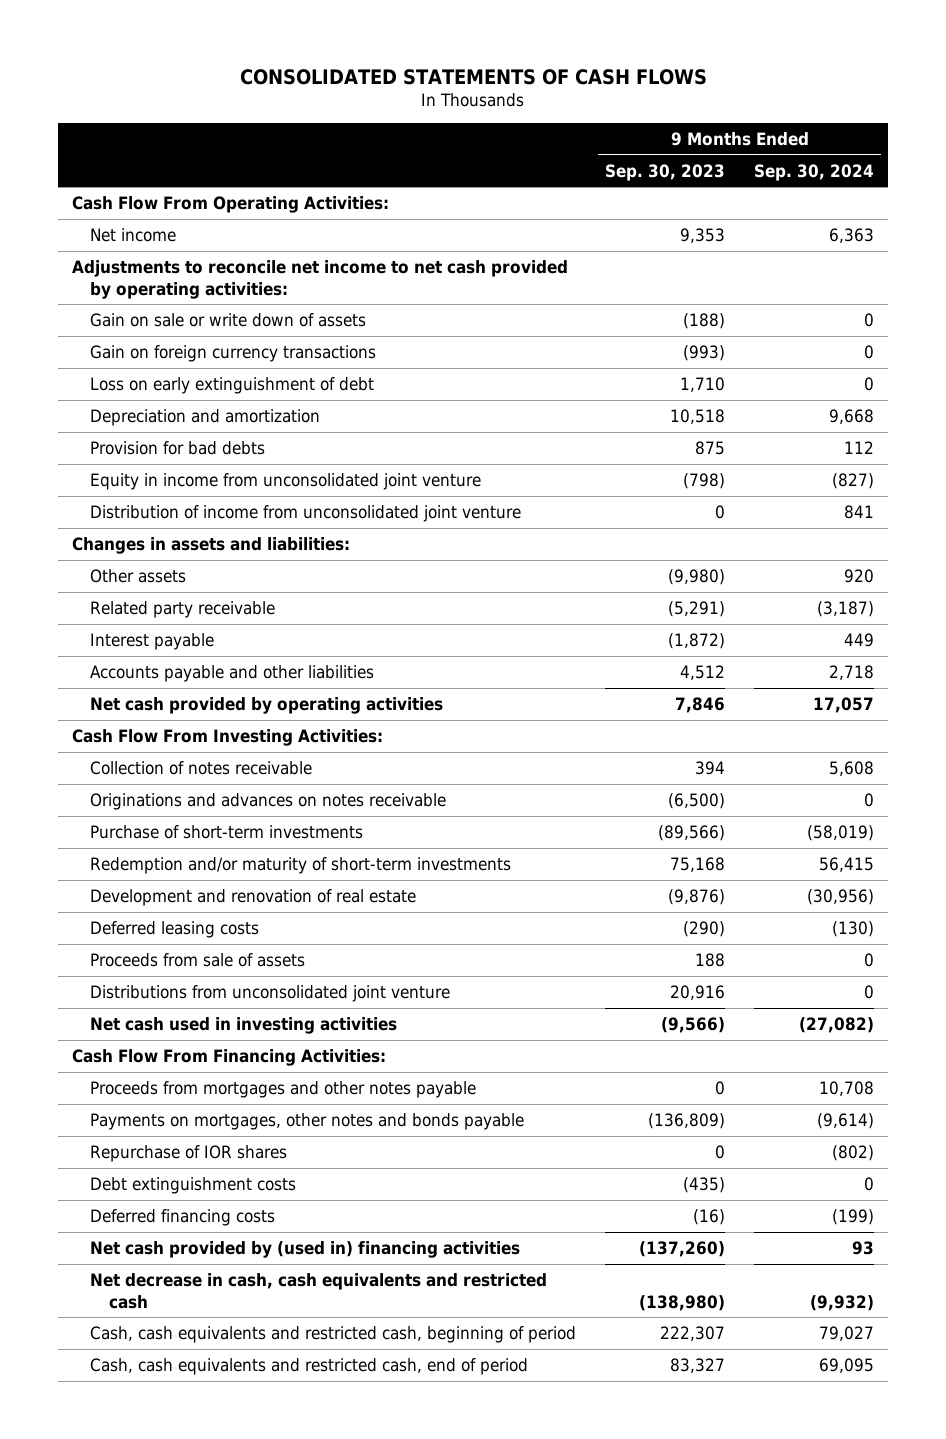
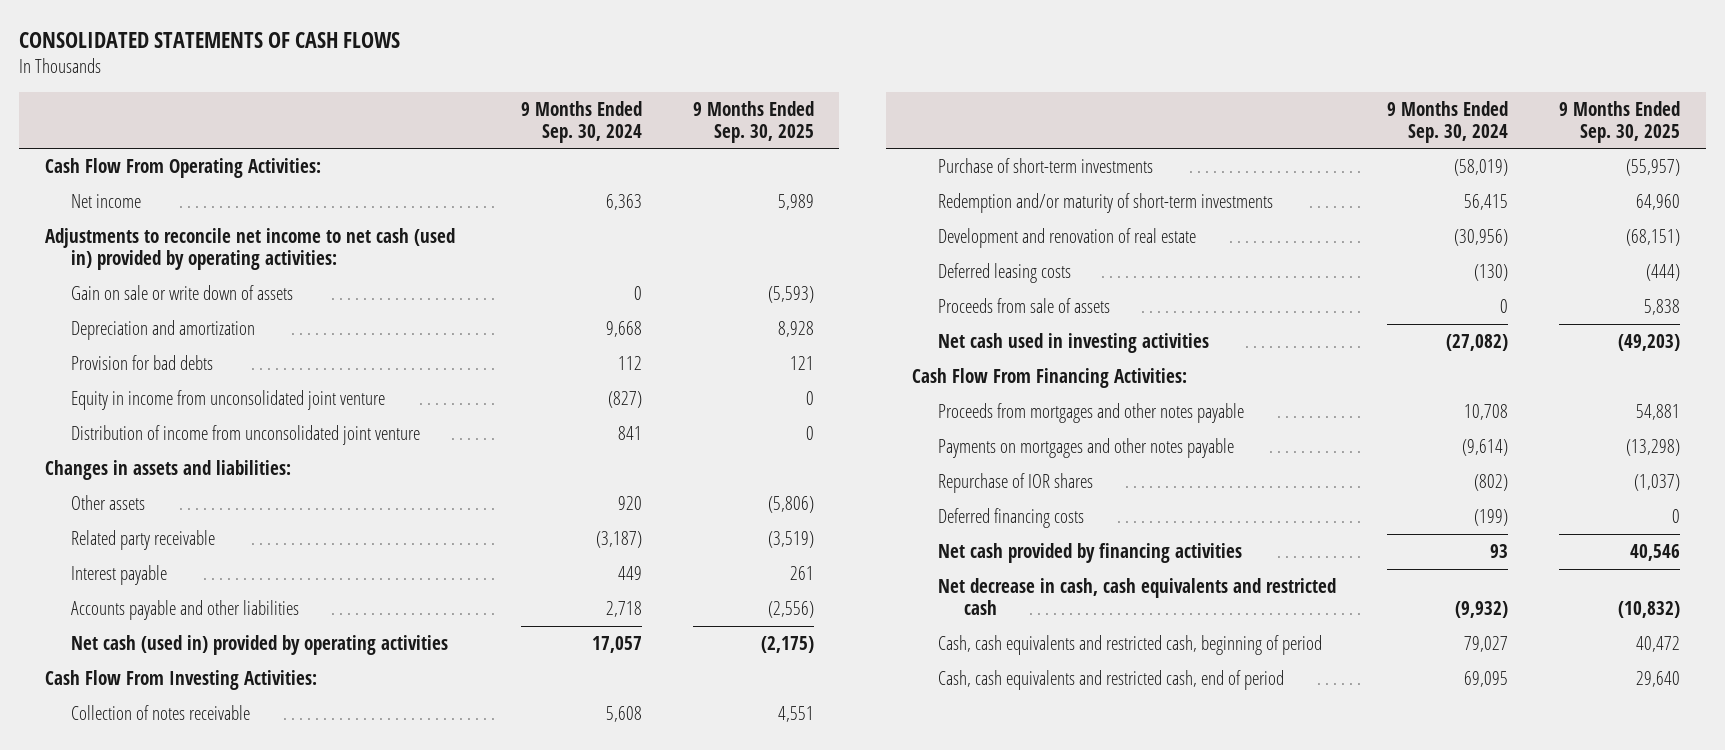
- | 9 Months Ended Sep. 30, 2023 | 9 Months Ended Sep. 30, 2024
+ | 9 Months Ended Sep. 30, 2024 | 9 Months Ended Sep. 30, 2025
- Adjustments to reconcile net income to net cash provided by operating activities:
+ Adjustments to reconcile net income to net cash (used in) provided by operating activities:
- Gain on foreign currency transactions | (993) | 0
- Loss on early extinguishment of debt | 1,710 | 0
- Net cash provided by operating activities | 7,846 | 17,057
+ Net cash (used in) provided by operating activities | 17,057 | (2,175)
- Originations and advances on notes receivable | (6,500) | 0
- Distributions from unconsolidated joint venture | 20,916 | 0
- Payments on mortgages, other notes and bonds payable | (136,809) | (9,614)
+ Payments on mortgages and other notes payable | (9,614) | (13,298)
- Debt extinguishment costs | (435) | 0
- Net cash provided by (used in) financing activities | (137,260) | 93
+ Net cash provided by financing activities | 93 | 40,546

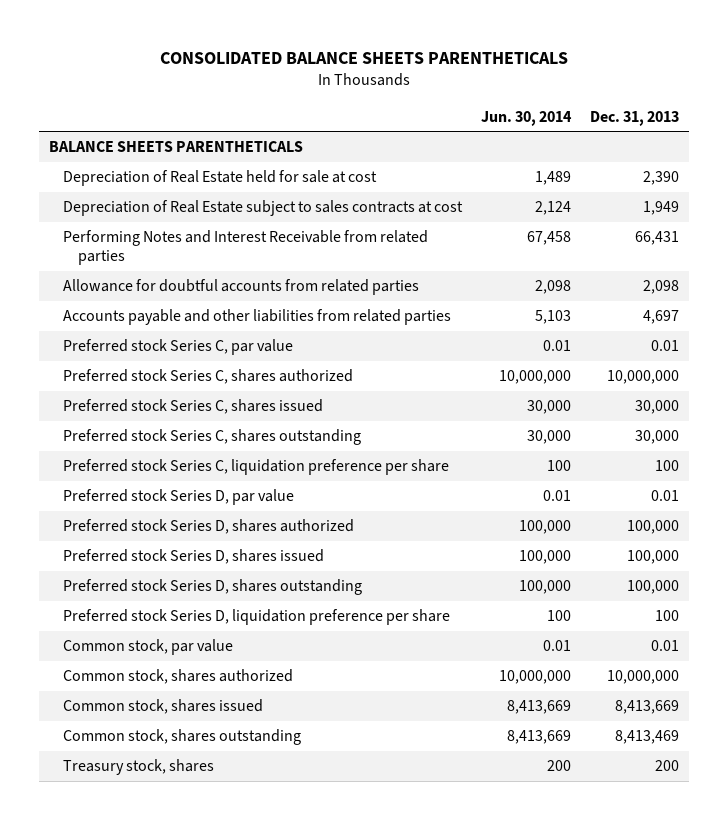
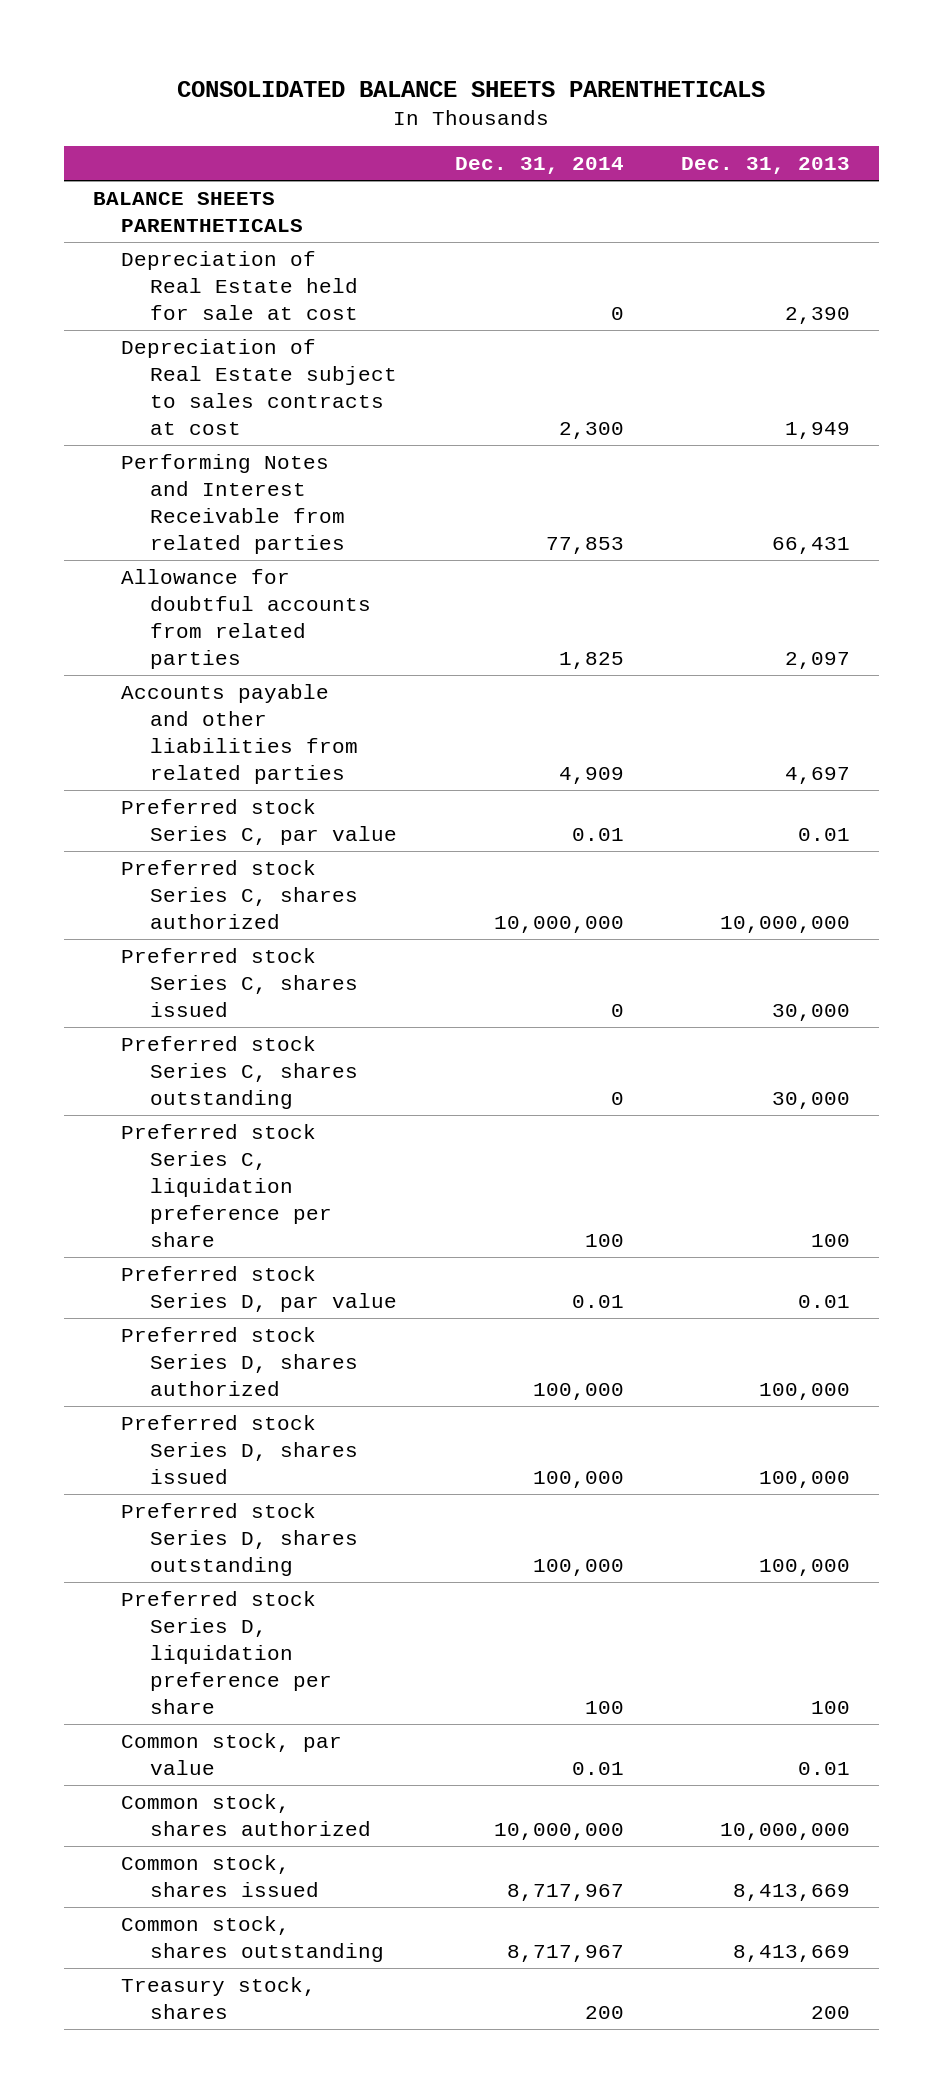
- | Jun. 30, 2014 | Dec. 31, 2013
+ | Dec. 31, 2014 | Dec. 31, 2013
- Allowance for doubtful accounts from related parties | 2,098 | 2,098
+ Allowance for doubtful accounts from related parties | 1,825 | 2,097
- Common stock, shares outstanding | 8,413,669 | 8,413,469
+ Common stock, shares outstanding | 8,717,967 | 8,413,669

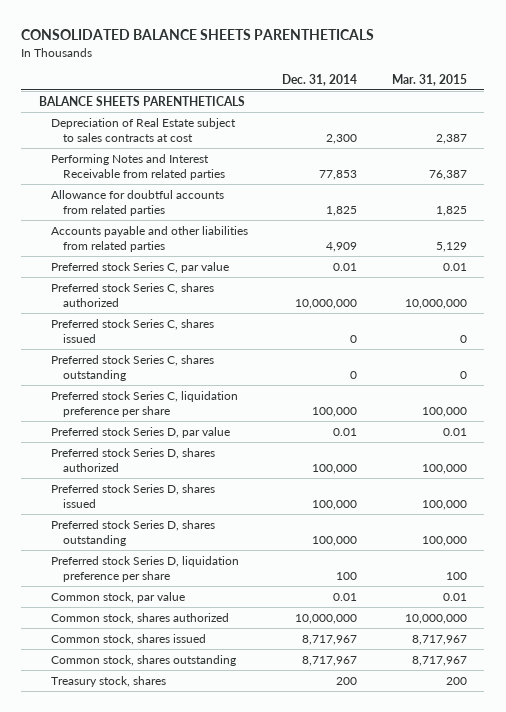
- | Dec. 31, 2014 | Dec. 31, 2013
+ | Dec. 31, 2014 | Mar. 31, 2015
- Depreciation of Real Estate held for sale at cost | 0 | 2,390
- Preferred stock Series C, liquidation preference per share | 100 | 100
+ Preferred stock Series C, liquidation preference per share | 100,000 | 100,000

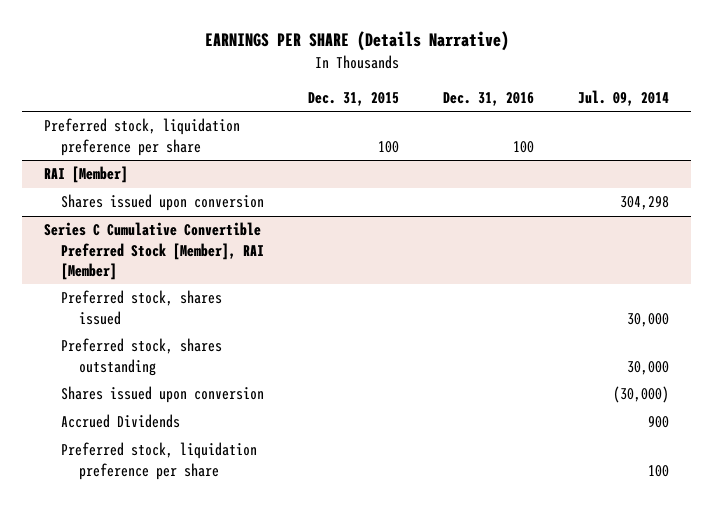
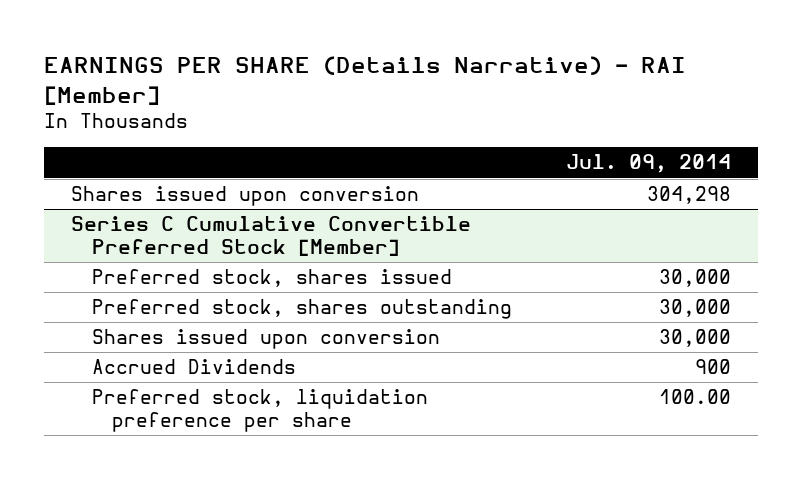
- EARNINGS PER SHARE (Details Narrative)
+ EARNINGS PER SHARE (Details Narrative) - RAI [Member]
- | Dec. 31, 2015 | Dec. 31, 2016 | Jul. 09, 2014
+ | Jul. 09, 2014
- Preferred stock, liquidation preference per share | 100 | 100 |
- RAI [Member]
- Series C Cumulative Convertible Preferred Stock [Member], RAI [Member]
+ Series C Cumulative Convertible Preferred Stock [Member]
- Shares issued upon conversion | | | (30,000)
+ Shares issued upon conversion | 30,000
- Preferred stock, liquidation preference per share | | | 100
+ Preferred stock, liquidation preference per share | 100.00

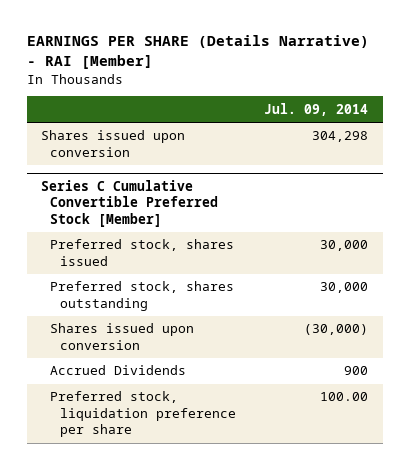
@ Series C Cumulative Convertible Preferred Stock [Member]
- Shares issued upon conversion | 30,000
+ Shares issued upon conversion | (30,000)

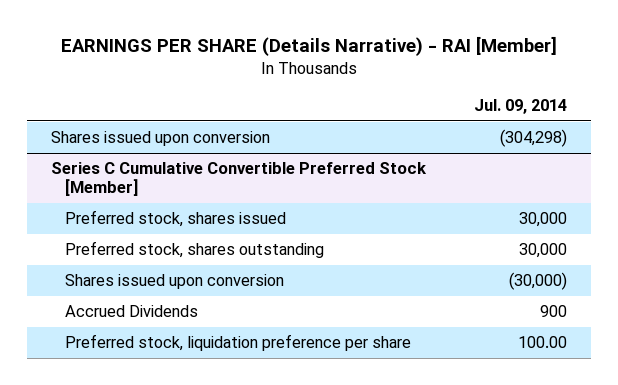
- Shares issued upon conversion | 304,298
+ Shares issued upon conversion | (304,298)

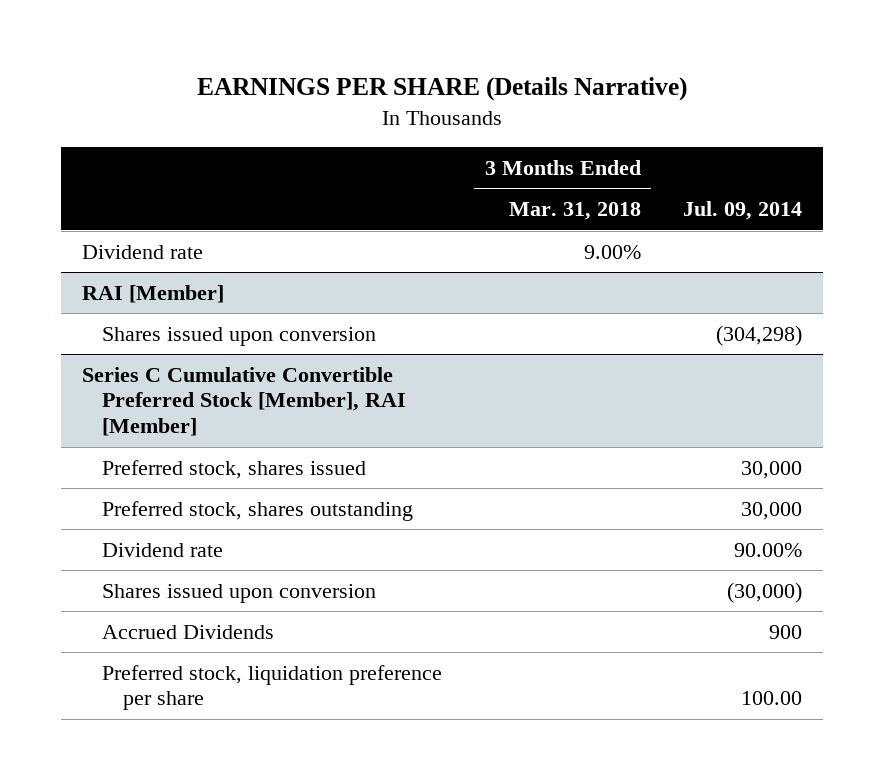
- EARNINGS PER SHARE (Details Narrative) - RAI [Member]
+ EARNINGS PER SHARE (Details Narrative)
- | Jul. 09, 2014
+ | 3 Months Ended Mar. 31, 2018 | Jul. 09, 2014
+ Dividend rate | 9.00% |
+ RAI [Member]
- Series C Cumulative Convertible Preferred Stock [Member]
+ Series C Cumulative Convertible Preferred Stock [Member], RAI [Member]
+ Dividend rate | | 90.00%

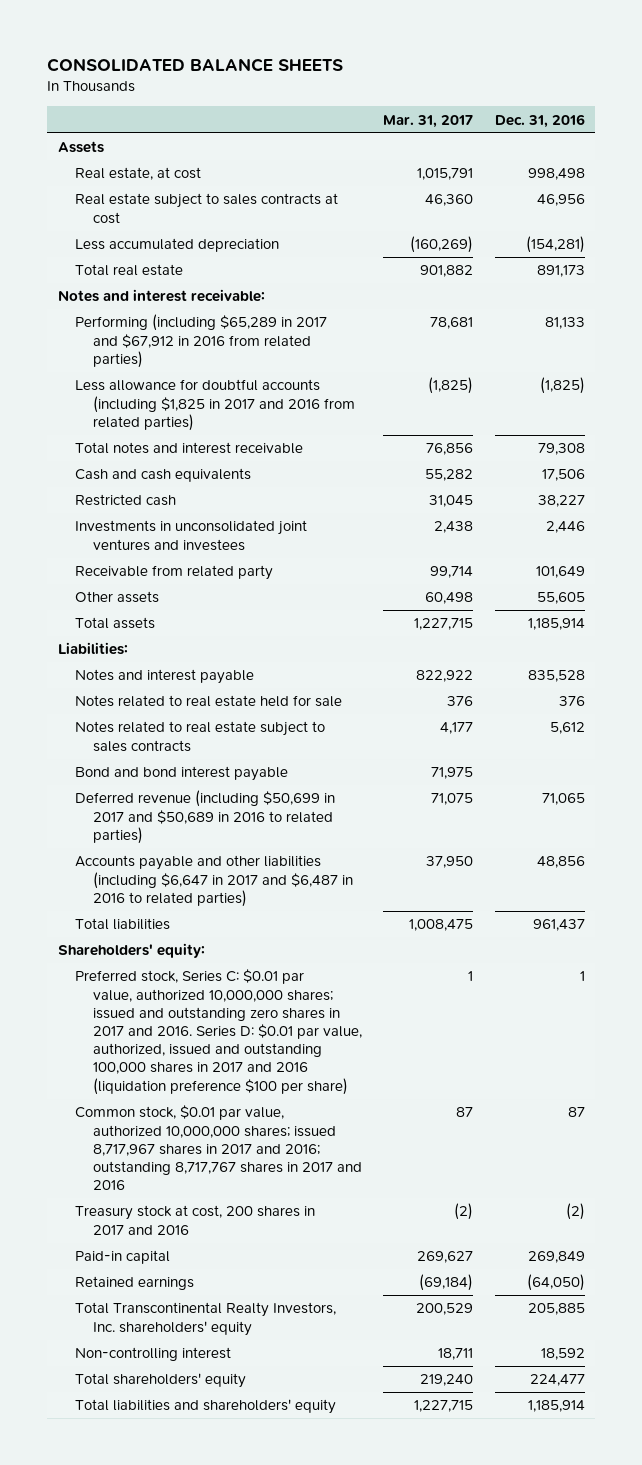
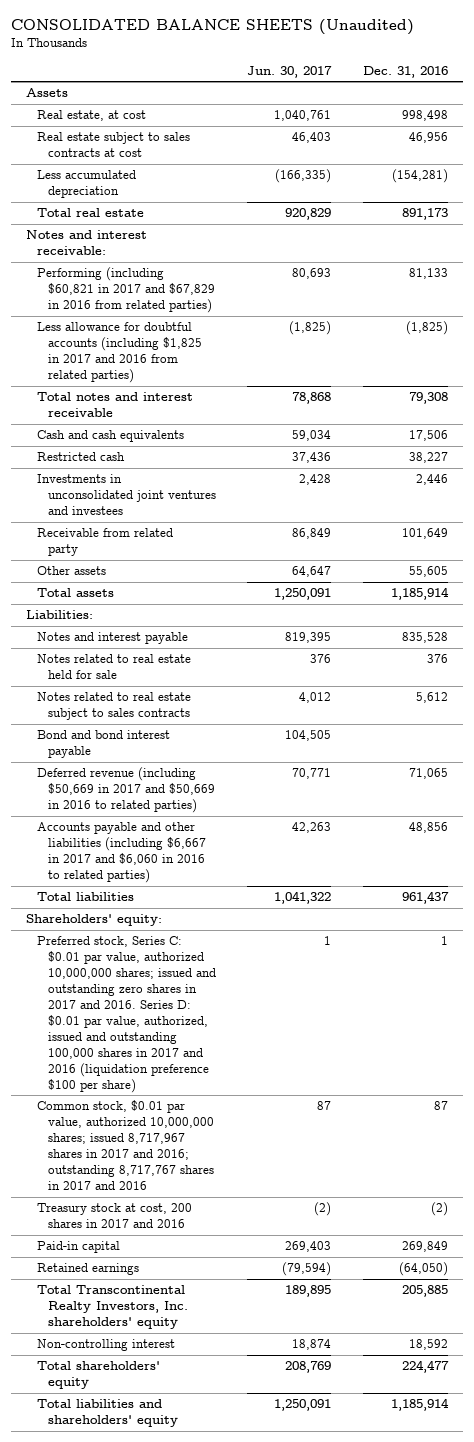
- CONSOLIDATED BALANCE SHEETS
+ CONSOLIDATED BALANCE SHEETS (Unaudited)
- | Mar. 31, 2017 | Dec. 31, 2016
+ | Jun. 30, 2017 | Dec. 31, 2016
- Performing (including $65,289 in 2017 and $67,912 in 2016 from related parties) | 78,681 | 81,133
+ Performing (including $60,821 in 2017 and $67,829 in 2016 from related parties) | 80,693 | 81,133
- Deferred revenue (including $50,699 in 2017 and $50,689 in 2016 to related parties) | 71,075 | 71,065
- Accounts payable and other liabilities (including $6,647 in 2017 and $6,487 in 2016 to related parties) | 37,950 | 48,856
+ Deferred revenue (including $50,669 in 2017 and $50,669 in 2016 to related parties) | 70,771 | 71,065
+ Accounts payable and other liabilities (including $6,667 in 2017 and $6,060 in 2016 to related parties) | 42,263 | 48,856

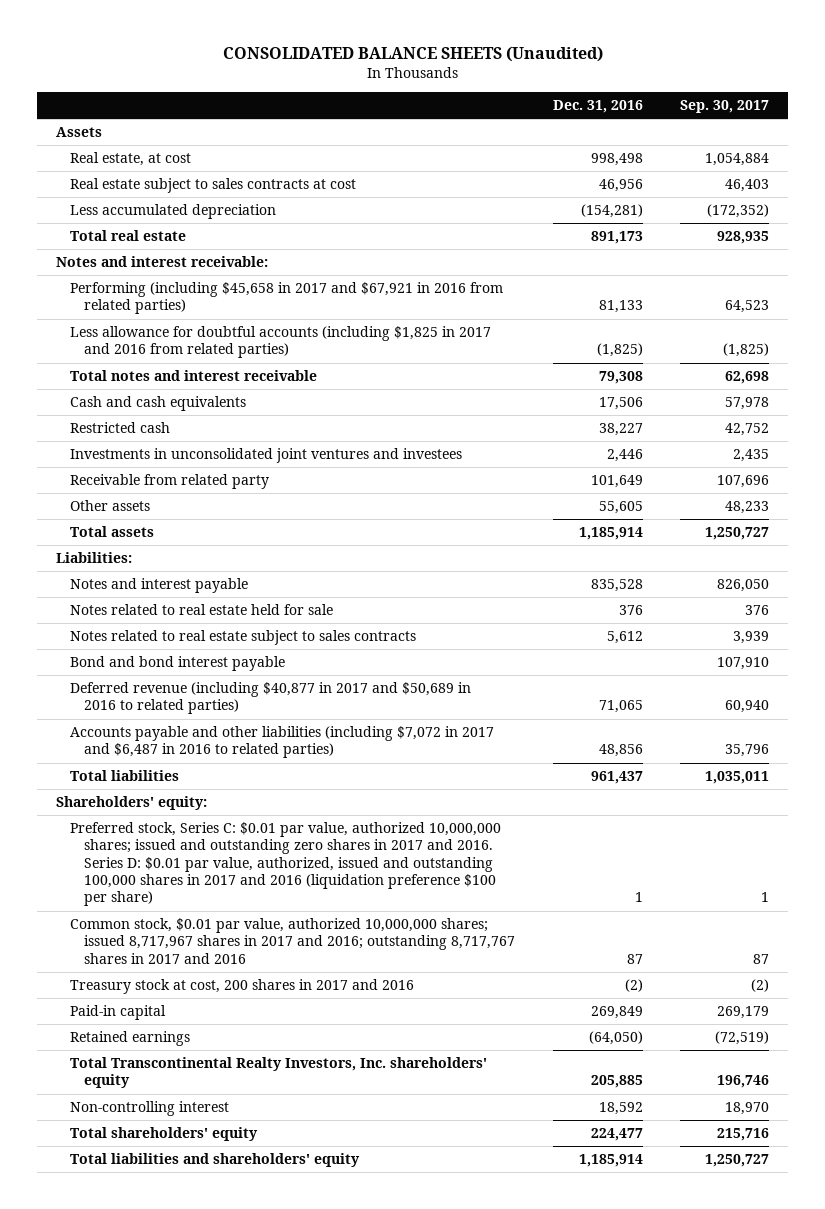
- | Jun. 30, 2017 | Dec. 31, 2016
+ | Dec. 31, 2016 | Sep. 30, 2017
- Performing (including $60,821 in 2017 and $67,829 in 2016 from related parties) | 80,693 | 81,133
+ Performing (including $45,658 in 2017 and $67,921 in 2016 from related parties) | 81,133 | 64,523
- Deferred revenue (including $50,669 in 2017 and $50,669 in 2016 to related parties) | 70,771 | 71,065
- Accounts payable and other liabilities (including $6,667 in 2017 and $6,060 in 2016 to related parties) | 42,263 | 48,856
+ Deferred revenue (including $40,877 in 2017 and $50,689 in 2016 to related parties) | 71,065 | 60,940
+ Accounts payable and other liabilities (including $7,072 in 2017 and $6,487 in 2016 to related parties) | 48,856 | 35,796

